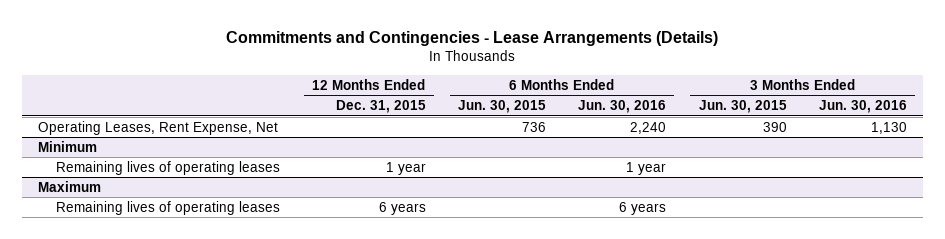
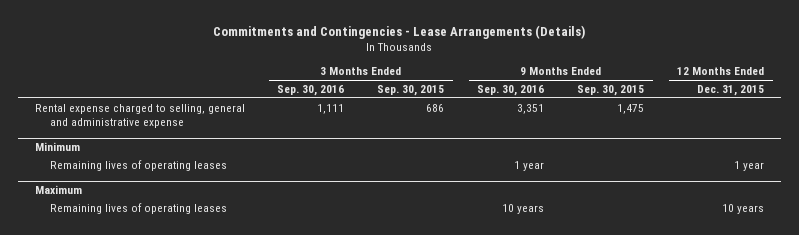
- | 12 Months Ended Dec. 31, 2015 | 6 Months Ended Jun. 30, 2015 | 6 Months Ended Jun. 30, 2016 | 3 Months Ended Jun. 30, 2015 | 3 Months Ended Jun. 30, 2016
+ | 3 Months Ended Sep. 30, 2016 | 3 Months Ended Sep. 30, 2015 | 9 Months Ended Sep. 30, 2016 | 9 Months Ended Sep. 30, 2015 | 12 Months Ended Dec. 31, 2015
- Operating Leases, Rent Expense, Net | | 736 | 2,240 | 390 | 1,130
+ Rental expense charged to selling, general and administrative expense | 1,111 | 686 | 3,351 | 1,475 |
@ Maximum
- Remaining lives of operating leases | 6 years | | 6 years | |
+ Remaining lives of operating leases | | | 10 years | | 10 years

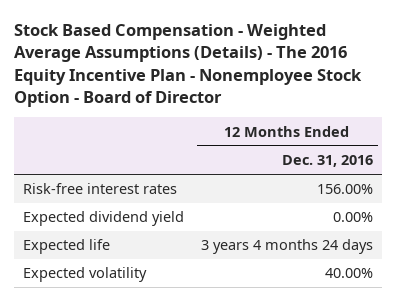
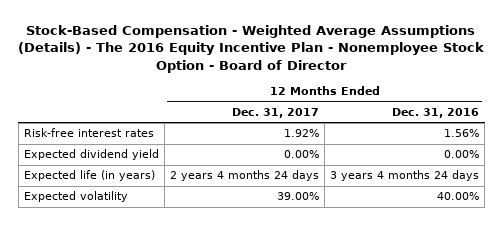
- Stock Based Compensation - Weighted Average Assumptions (Details) - The 2016 Equity Incentive Plan - Nonemployee Stock Option - Board of Director
+ Stock-Based Compensation - Weighted Average Assumptions (Details) - The 2016 Equity Incentive Plan - Nonemployee Stock Option - Board of Director
- | 12 Months Ended Dec. 31, 2016
+ | 12 Months Ended Dec. 31, 2017 | 12 Months Ended Dec. 31, 2016
- Risk-free interest rates | 156.00%
+ Risk-free interest rates | 1.92% | 1.56%
- Expected life | 3 years 4 months 24 days
+ Expected life (in years) | 2 years 4 months 24 days | 3 years 4 months 24 days

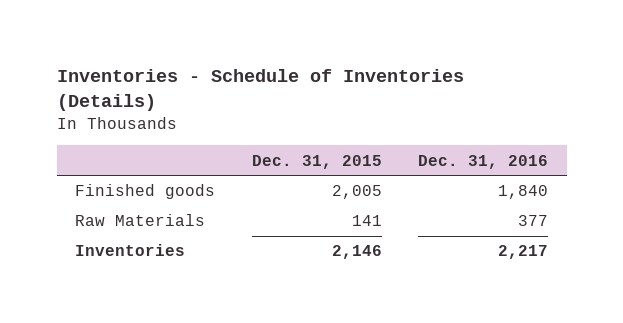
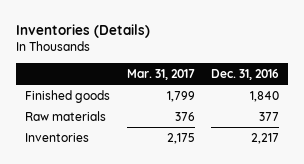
- Inventories - Schedule of Inventories (Details)
+ Inventories (Details)
- | Dec. 31, 2015 | Dec. 31, 2016
+ | Mar. 31, 2017 | Dec. 31, 2016
- Raw Materials | 141 | 377
+ Raw materials | 376 | 377

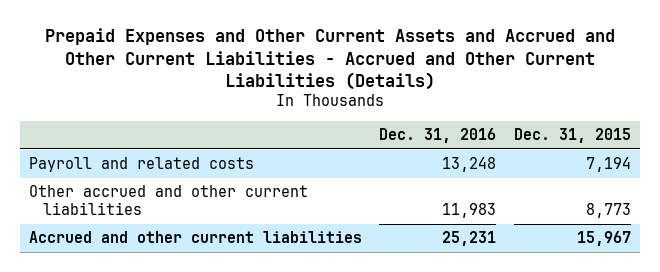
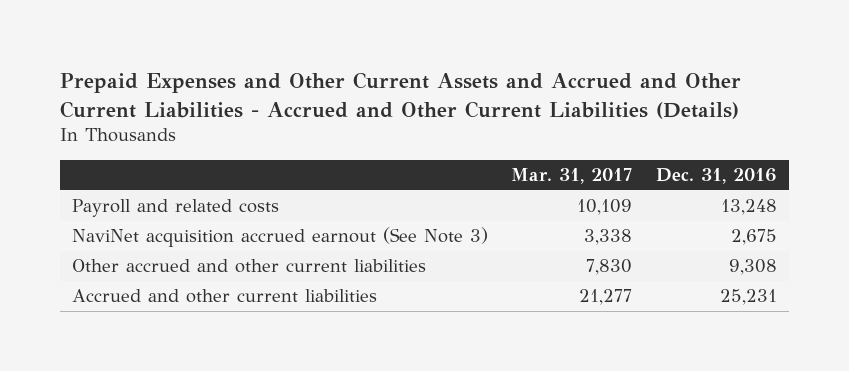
- | Dec. 31, 2016 | Dec. 31, 2015
+ | Mar. 31, 2017 | Dec. 31, 2016
- Other accrued and other current liabilities | 11,983 | 8,773
+ NaviNet acquisition accrued earnout (See Note 3) | 3,338 | 2,675
+ Other accrued and other current liabilities | 7,830 | 9,308

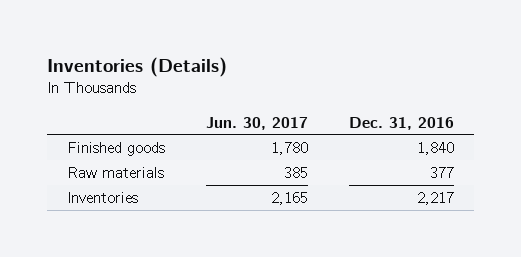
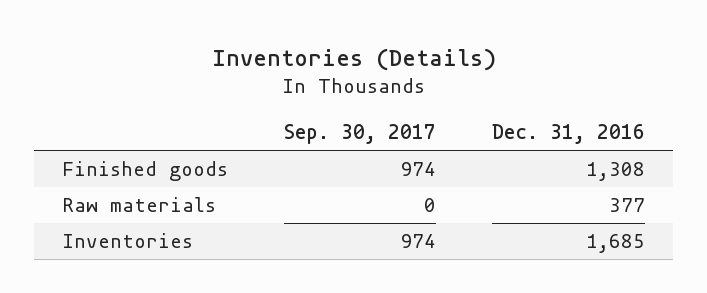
- | Jun. 30, 2017 | Dec. 31, 2016
+ | Sep. 30, 2017 | Dec. 31, 2016
- Finished goods | 1,780 | 1,840
+ Finished goods | 974 | 1,308
- Inventories | 2,165 | 2,217
+ Inventories | 974 | 1,685

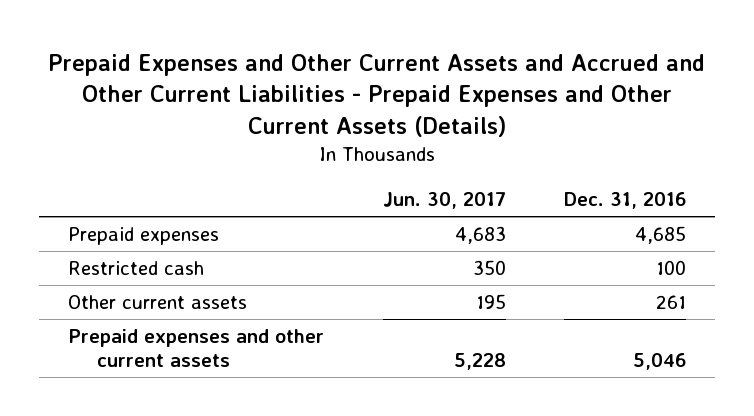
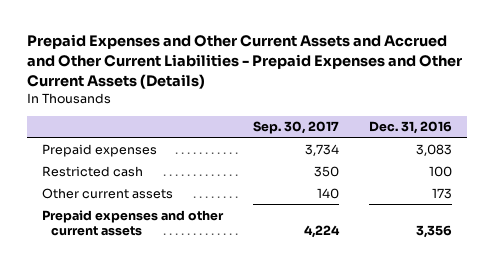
- | Jun. 30, 2017 | Dec. 31, 2016
+ | Sep. 30, 2017 | Dec. 31, 2016
- Prepaid expenses | 4,683 | 4,685
+ Prepaid expenses | 3,734 | 3,083
- Other current assets | 195 | 261
- Prepaid expenses and other current assets | 5,228 | 5,046
+ Other current assets | 140 | 173
+ Prepaid expenses and other current assets | 4,224 | 3,356

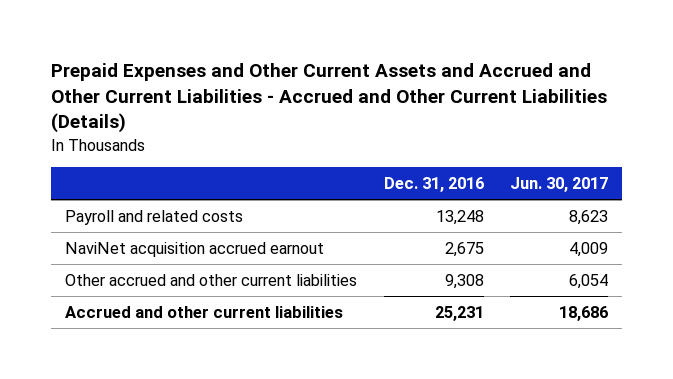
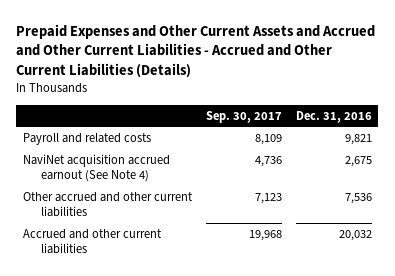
- | Dec. 31, 2016 | Jun. 30, 2017
+ | Sep. 30, 2017 | Dec. 31, 2016
- Payroll and related costs | 13,248 | 8,623
- NaviNet acquisition accrued earnout | 2,675 | 4,009
- Other accrued and other current liabilities | 9,308 | 6,054
- Accrued and other current liabilities | 25,231 | 18,686
+ Payroll and related costs | 8,109 | 9,821
+ NaviNet acquisition accrued earnout (See Note 4) | 4,736 | 2,675
+ Other accrued and other current liabilities | 7,123 | 7,536
+ Accrued and other current liabilities | 19,968 | 20,032

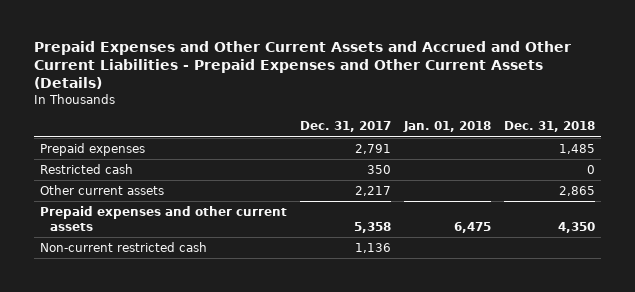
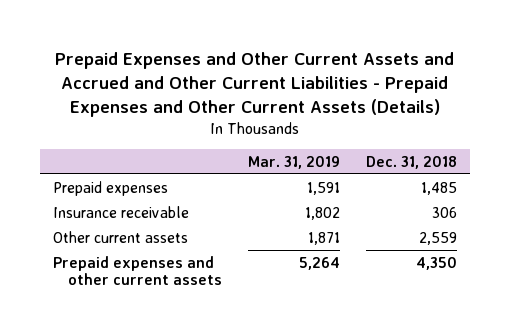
- | Dec. 31, 2017 | Jan. 01, 2018 | Dec. 31, 2018
+ | Mar. 31, 2019 | Dec. 31, 2018
- Restricted cash | 350 | | 0
- Other current assets | 2,217 | | 2,865
+ Insurance receivable | 1,802 | 306
+ Other current assets | 1,871 | 2,559
- Non-current restricted cash | 1,136 | |

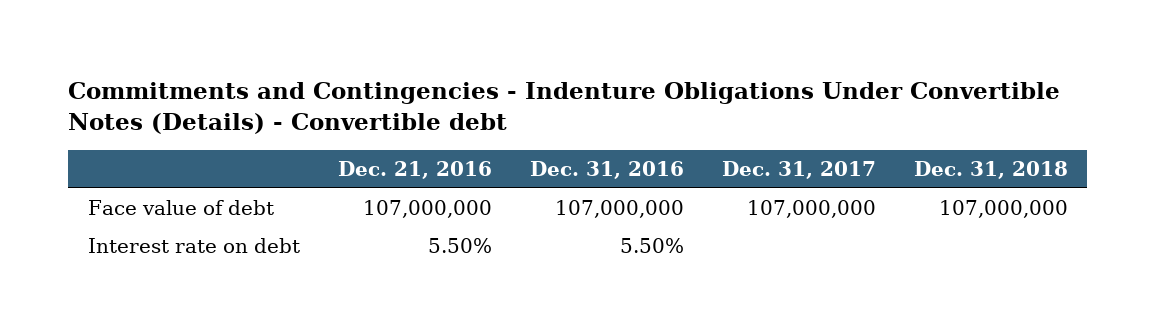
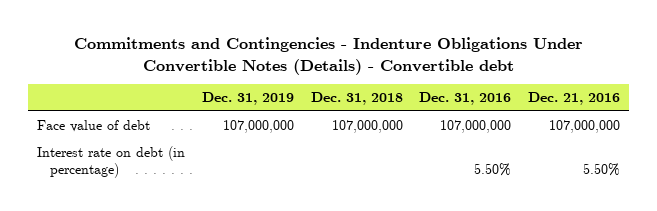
- | Dec. 21, 2016 | Dec. 31, 2016 | Dec. 31, 2017 | Dec. 31, 2018
+ | Dec. 31, 2019 | Dec. 31, 2018 | Dec. 31, 2016 | Dec. 21, 2016
- Interest rate on debt | 5.50% | 5.50% | |
+ Interest rate on debt (in percentage) | | | 5.50% | 5.50%

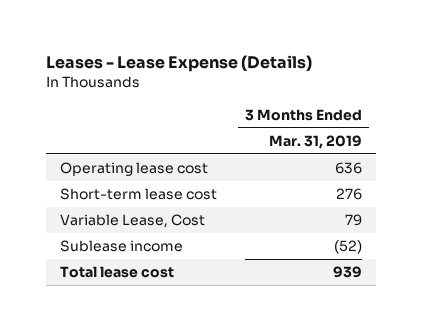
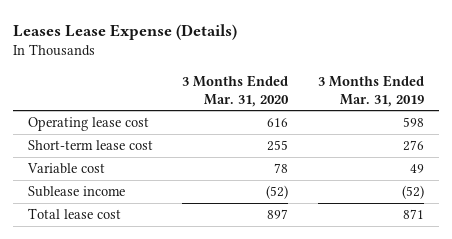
- Leases - Lease Expense (Details)
+ Leases Lease Expense (Details)
- | 3 Months Ended Mar. 31, 2019
+ | 3 Months Ended Mar. 31, 2020 | 3 Months Ended Mar. 31, 2019
- Operating lease cost | 636
+ Operating lease cost | 616 | 598
- Variable Lease, Cost | 79
+ Variable cost | 78 | 49
- Total lease cost | 939
+ Total lease cost | 897 | 871

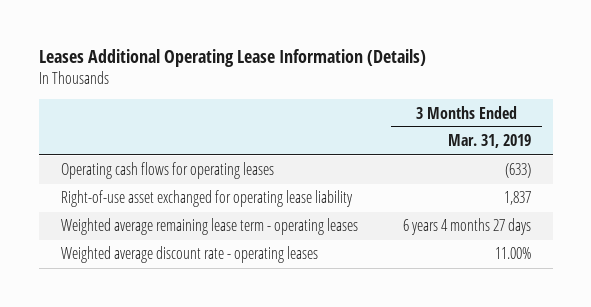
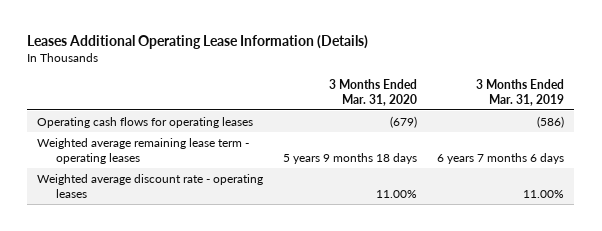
- | 3 Months Ended Mar. 31, 2019
+ | 3 Months Ended Mar. 31, 2020 | 3 Months Ended Mar. 31, 2019
- Operating cash flows for operating leases | (633)
- Right-of-use asset exchanged for operating lease liability | 1,837
- Weighted average remaining lease term - operating leases | 6 years 4 months 27 days
+ Operating cash flows for operating leases | (679) | (586)
+ Weighted average remaining lease term - operating leases | 5 years 9 months 18 days | 6 years 7 months 6 days

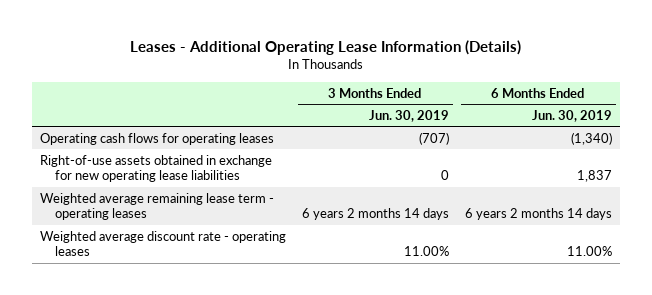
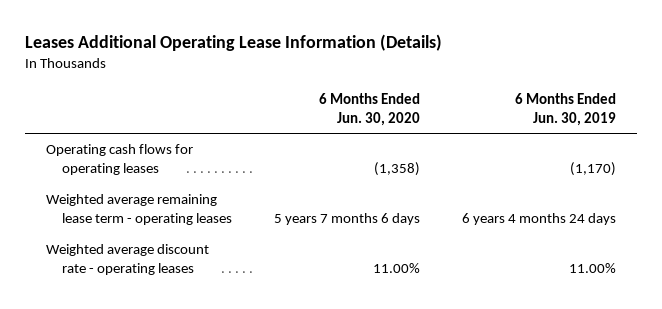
- Leases - Additional Operating Lease Information (Details)
+ Leases Additional Operating Lease Information (Details)
- | 3 Months Ended Jun. 30, 2019 | 6 Months Ended Jun. 30, 2019
+ | 6 Months Ended Jun. 30, 2020 | 6 Months Ended Jun. 30, 2019
- Operating cash flows for operating leases | (707) | (1,340)
- Right-of-use assets obtained in exchange for new operating lease liabilities | 0 | 1,837
- Weighted average remaining lease term - operating leases | 6 years 2 months 14 days | 6 years 2 months 14 days
+ Operating cash flows for operating leases | (1,358) | (1,170)
+ Weighted average remaining lease term - operating leases | 5 years 7 months 6 days | 6 years 4 months 24 days

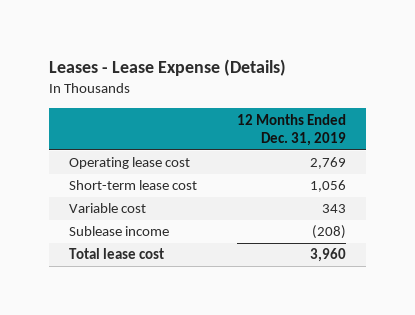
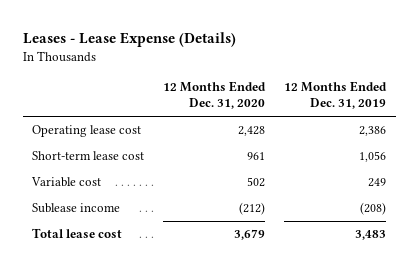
- | 12 Months Ended Dec. 31, 2019
+ | 12 Months Ended Dec. 31, 2020 | 12 Months Ended Dec. 31, 2019
- Operating lease cost | 2,769
+ Operating lease cost | 2,428 | 2,386
- Variable cost | 343
+ Variable cost | 502 | 249
- Total lease cost | 3,960
+ Total lease cost | 3,679 | 3,483

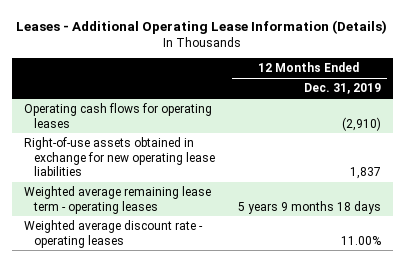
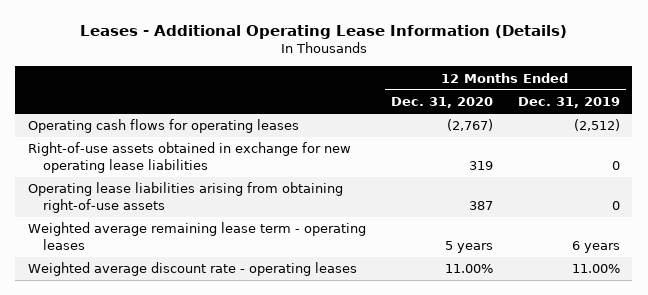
- | 12 Months Ended Dec. 31, 2019
+ | 12 Months Ended Dec. 31, 2020 | 12 Months Ended Dec. 31, 2019
- Operating cash flows for operating leases | (2,910)
- Right-of-use assets obtained in exchange for new operating lease liabilities | 1,837
- Weighted average remaining lease term - operating leases | 5 years 9 months 18 days
+ Operating cash flows for operating leases | (2,767) | (2,512)
+ Right-of-use assets obtained in exchange for new operating lease liabilities | 319 | 0
+ Operating lease liabilities arising from obtaining right-of-use assets | 387 | 0
+ Weighted average remaining lease term - operating leases | 5 years | 6 years

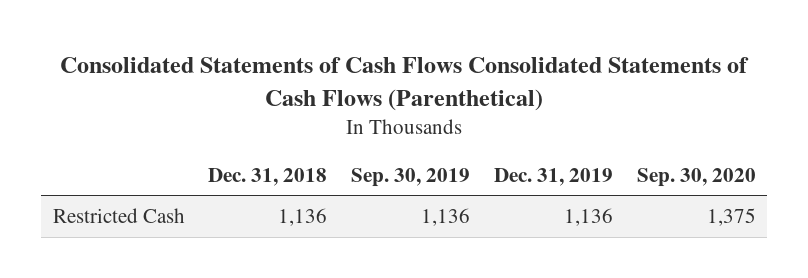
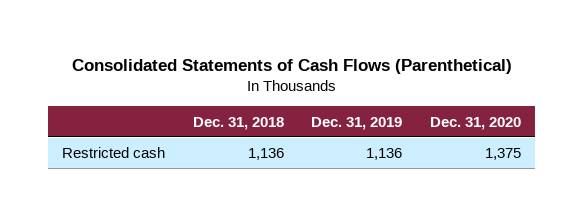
- Consolidated Statements of Cash Flows Consolidated Statements of Cash Flows (Parenthetical)
+ Consolidated Statements of Cash Flows (Parenthetical)
- | Dec. 31, 2018 | Sep. 30, 2019 | Dec. 31, 2019 | Sep. 30, 2020
+ | Dec. 31, 2018 | Dec. 31, 2019 | Dec. 31, 2020
- Restricted Cash | 1,136 | 1,136 | 1,136 | 1,375
+ Restricted cash | 1,136 | 1,136 | 1,375

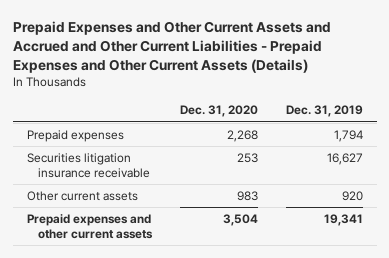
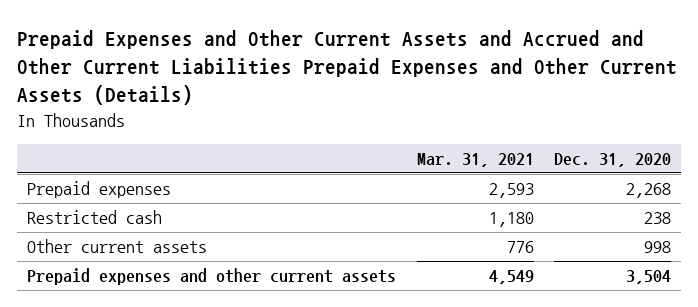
- Prepaid Expenses and Other Current Assets and Accrued and Other Current Liabilities - Prepaid Expenses and Other Current Assets (Details)
+ Prepaid Expenses and Other Current Assets and Accrued and Other Current Liabilities Prepaid Expenses and Other Current Assets (Details)
- | Dec. 31, 2020 | Dec. 31, 2019
+ | Mar. 31, 2021 | Dec. 31, 2020
- Securities litigation insurance receivable | 253 | 16,627
- Other current assets | 983 | 920
+ Restricted cash | 1,180 | 238
+ Other current assets | 776 | 998

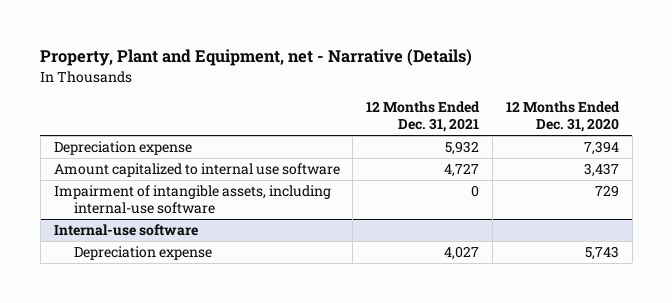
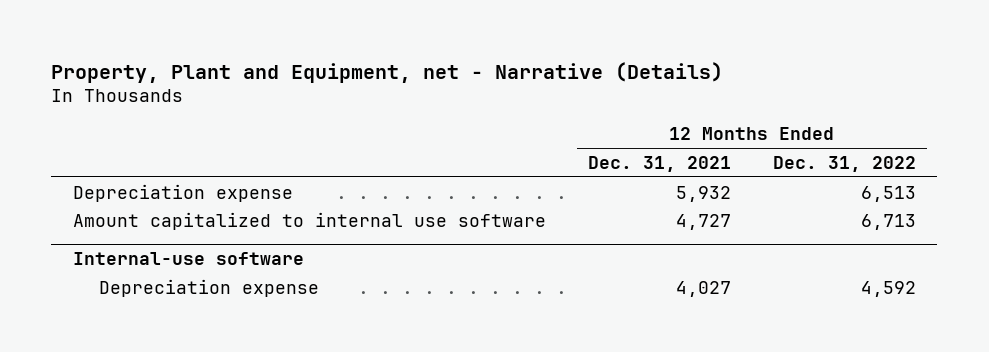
- | 12 Months Ended Dec. 31, 2021 | 12 Months Ended Dec. 31, 2020
+ | 12 Months Ended Dec. 31, 2021 | 12 Months Ended Dec. 31, 2022
- Impairment of intangible assets, including internal-use software | 0 | 729

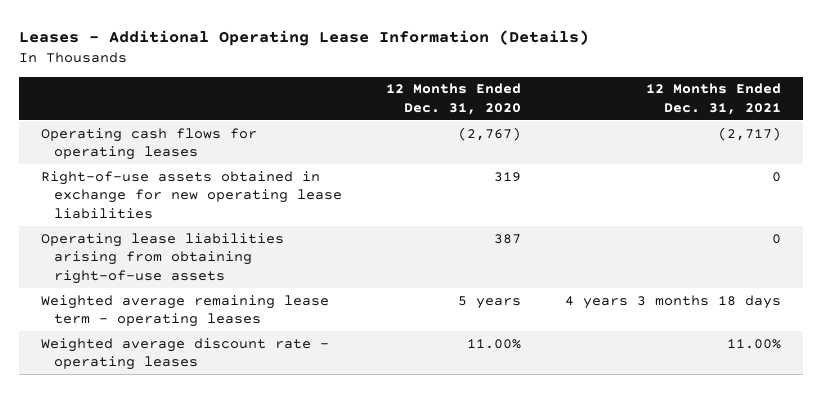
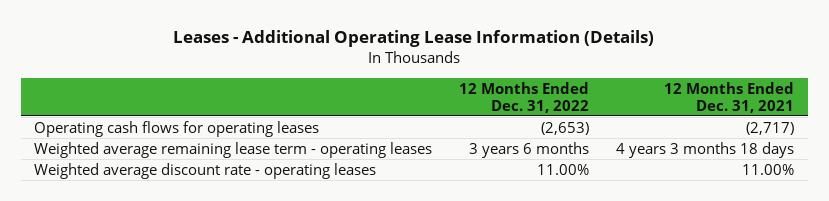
- | 12 Months Ended Dec. 31, 2020 | 12 Months Ended Dec. 31, 2021
+ | 12 Months Ended Dec. 31, 2022 | 12 Months Ended Dec. 31, 2021
- Right-of-use assets obtained in exchange for new operating lease liabilities | 319 | 0
- Operating lease liabilities arising from obtaining right-of-use assets | 387 | 0

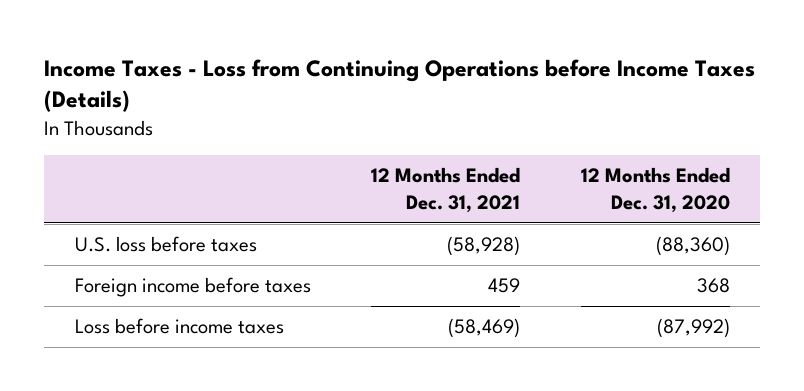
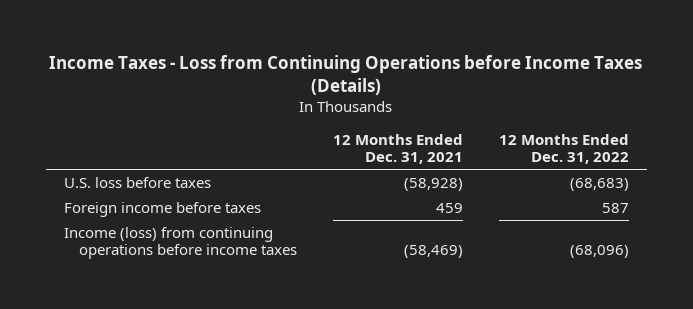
- | 12 Months Ended Dec. 31, 2021 | 12 Months Ended Dec. 31, 2020
+ | 12 Months Ended Dec. 31, 2021 | 12 Months Ended Dec. 31, 2022
- Loss before income taxes | (58,469) | (87,992)
+ Income (loss) from continuing operations before income taxes | (58,469) | (68,096)

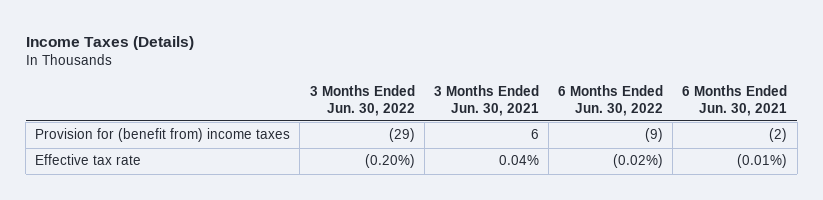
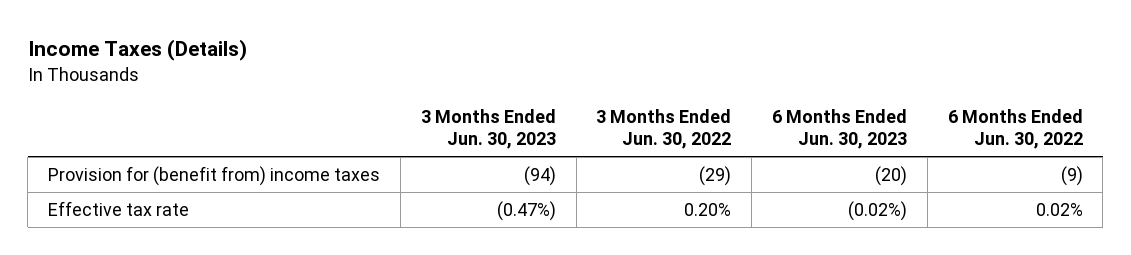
- | 3 Months Ended Jun. 30, 2022 | 3 Months Ended Jun. 30, 2021 | 6 Months Ended Jun. 30, 2022 | 6 Months Ended Jun. 30, 2021
+ | 3 Months Ended Jun. 30, 2023 | 3 Months Ended Jun. 30, 2022 | 6 Months Ended Jun. 30, 2023 | 6 Months Ended Jun. 30, 2022
- Effective tax rate | (0.20%) | 0.04% | (0.02%) | (0.01%)
+ Effective tax rate | (0.47%) | 0.20% | (0.02%) | 0.02%

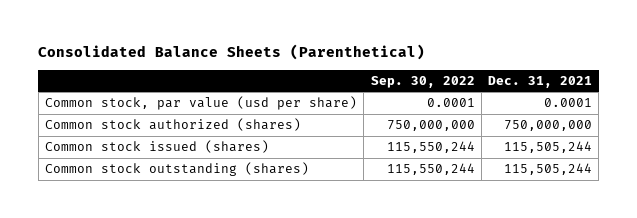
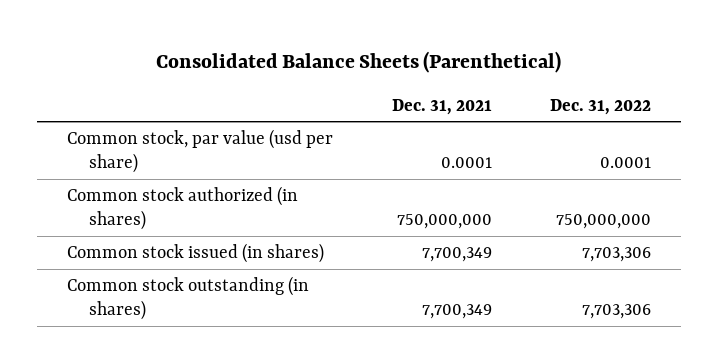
- | Sep. 30, 2022 | Dec. 31, 2021
+ | Dec. 31, 2021 | Dec. 31, 2022
- Common stock authorized (shares) | 750,000,000 | 750,000,000
- Common stock issued (shares) | 115,550,244 | 115,505,244
- Common stock outstanding (shares) | 115,550,244 | 115,505,244
+ Common stock authorized (in shares) | 750,000,000 | 750,000,000
+ Common stock issued (in shares) | 7,700,349 | 7,703,306
+ Common stock outstanding (in shares) | 7,700,349 | 7,703,306

